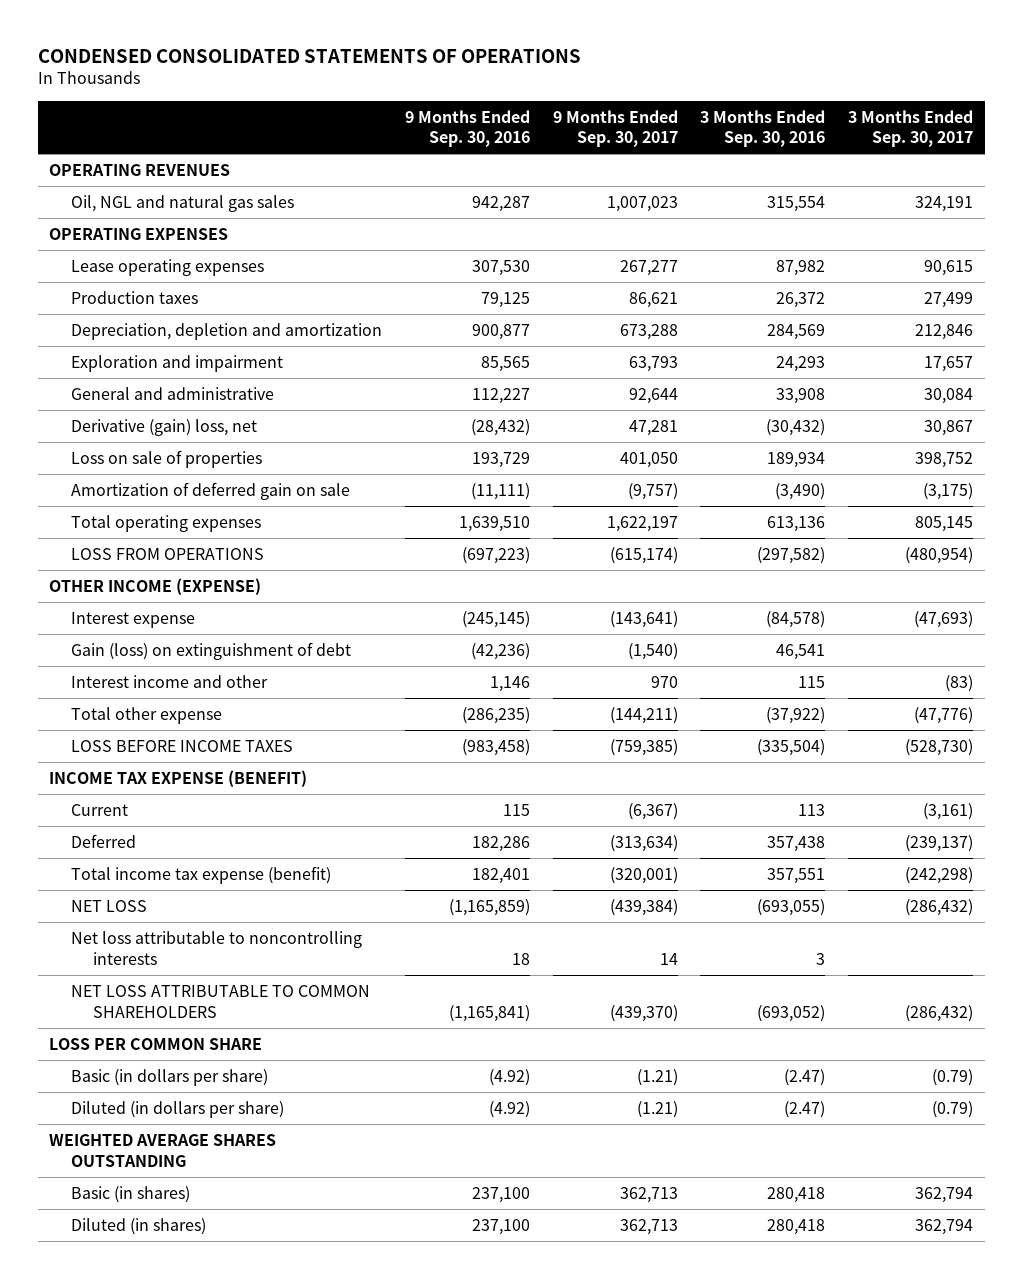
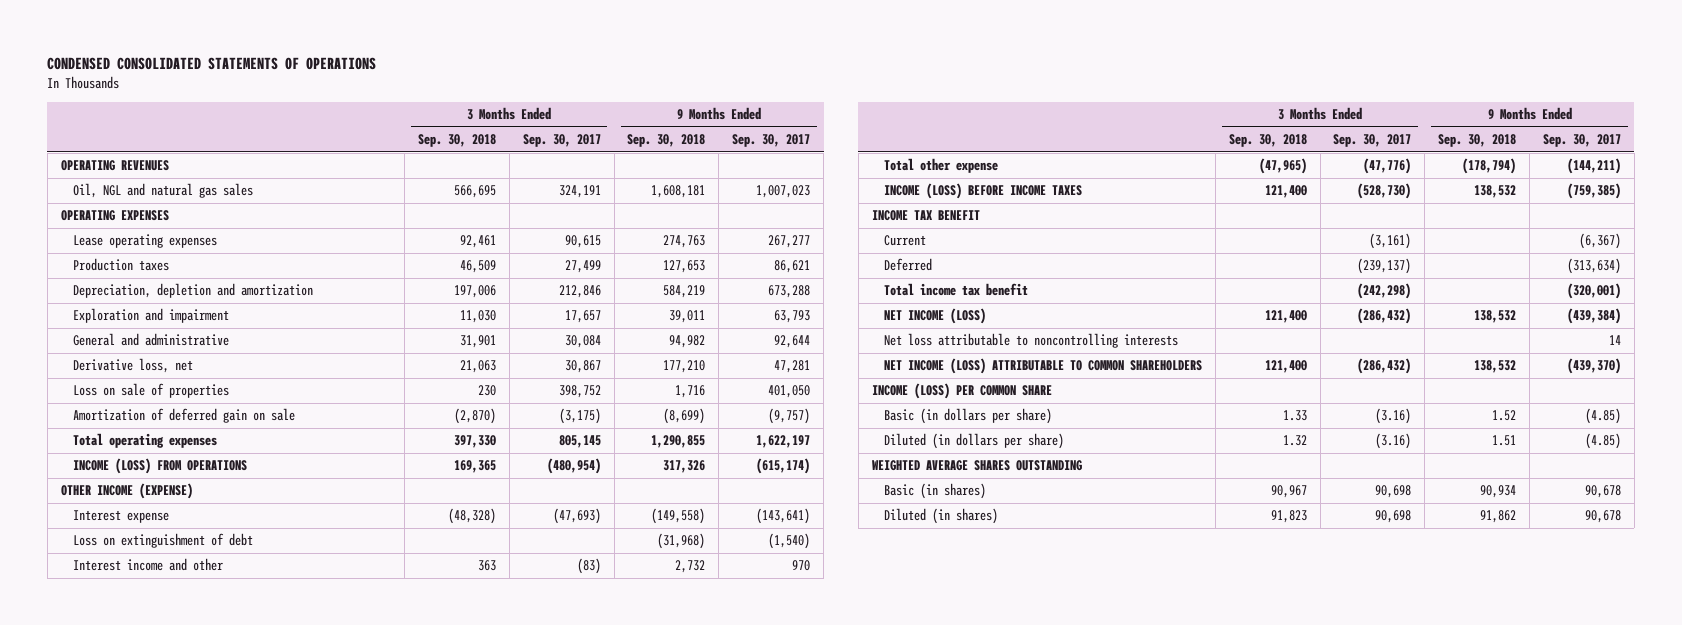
- | 9 Months Ended Sep. 30, 2016 | 9 Months Ended Sep. 30, 2017 | 3 Months Ended Sep. 30, 2016 | 3 Months Ended Sep. 30, 2017
+ | 3 Months Ended Sep. 30, 2018 | 3 Months Ended Sep. 30, 2017 | 9 Months Ended Sep. 30, 2018 | 9 Months Ended Sep. 30, 2017
- Derivative (gain) loss, net | (28,432) | 47,281 | (30,432) | 30,867
+ Derivative loss, net | 21,063 | 30,867 | 177,210 | 47,281
- LOSS FROM OPERATIONS | (697,223) | (615,174) | (297,582) | (480,954)
+ INCOME (LOSS) FROM OPERATIONS | 169,365 | (480,954) | 317,326 | (615,174)
- Gain (loss) on extinguishment of debt | (42,236) | (1,540) | 46,541 |
+ Loss on extinguishment of debt | | | (31,968) | (1,540)
- LOSS BEFORE INCOME TAXES | (983,458) | (759,385) | (335,504) | (528,730)
- INCOME TAX EXPENSE (BENEFIT)
+ INCOME (LOSS) BEFORE INCOME TAXES | 121,400 | (528,730) | 138,532 | (759,385)
+ INCOME TAX BENEFIT
- Total income tax expense (benefit) | 182,401 | (320,001) | 357,551 | (242,298)
- NET LOSS | (1,165,859) | (439,384) | (693,055) | (286,432)
+ Total income tax benefit | | (242,298) | | (320,001)
+ NET INCOME (LOSS) | 121,400 | (286,432) | 138,532 | (439,384)
- NET LOSS ATTRIBUTABLE TO COMMON SHAREHOLDERS | (1,165,841) | (439,370) | (693,052) | (286,432)
- LOSS PER COMMON SHARE
- Basic (in dollars per share) | (4.92) | (1.21) | (2.47) | (0.79)
- Diluted (in dollars per share) | (4.92) | (1.21) | (2.47) | (0.79)
+ NET INCOME (LOSS) ATTRIBUTABLE TO COMMON SHAREHOLDERS | 121,400 | (286,432) | 138,532 | (439,370)
+ INCOME (LOSS) PER COMMON SHARE
+ Basic (in dollars per share) | 1.33 | (3.16) | 1.52 | (4.85)
+ Diluted (in dollars per share) | 1.32 | (3.16) | 1.51 | (4.85)
- Basic (in shares) | 237,100 | 362,713 | 280,418 | 362,794
- Diluted (in shares) | 237,100 | 362,713 | 280,418 | 362,794
+ Basic (in shares) | 90,967 | 90,698 | 90,934 | 90,678
+ Diluted (in shares) | 91,823 | 90,698 | 91,862 | 90,678

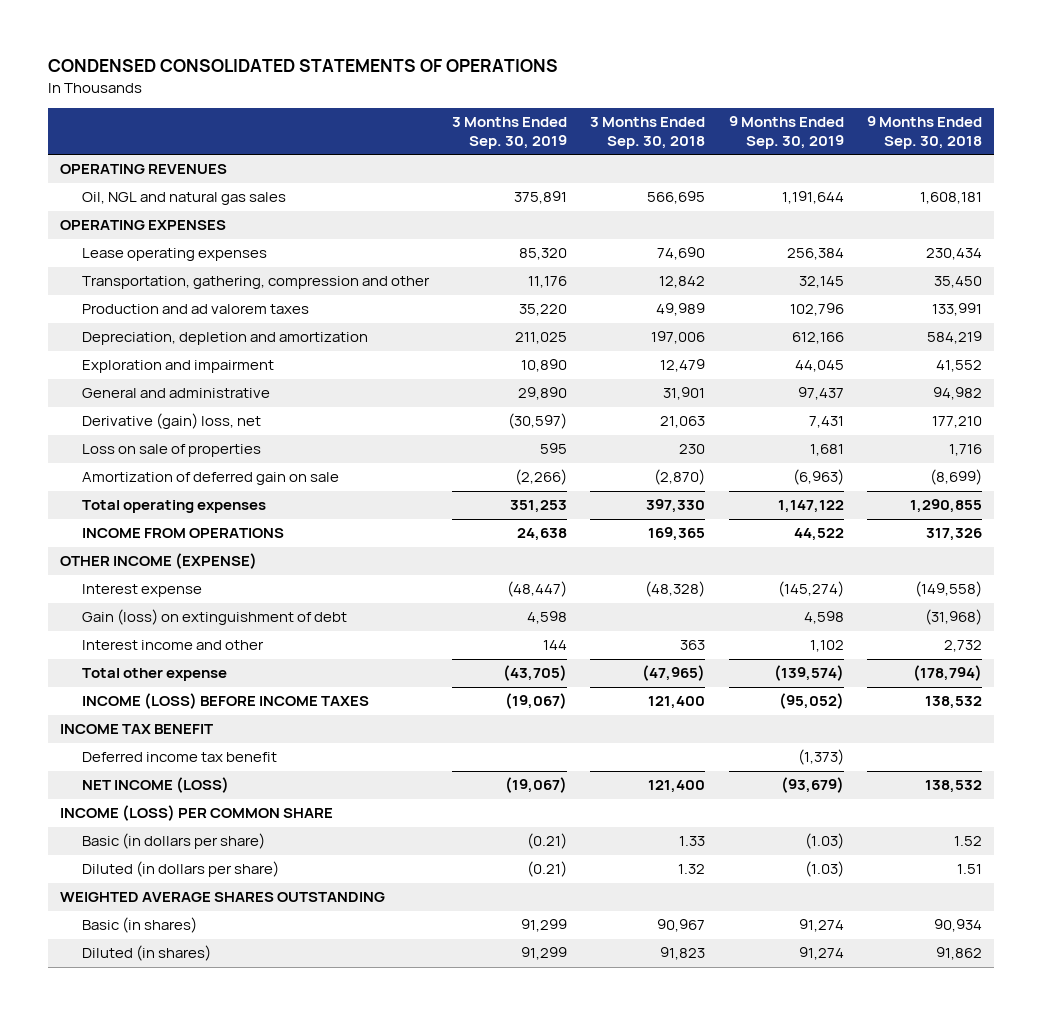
- | 3 Months Ended Sep. 30, 2018 | 3 Months Ended Sep. 30, 2017 | 9 Months Ended Sep. 30, 2018 | 9 Months Ended Sep. 30, 2017
+ | 3 Months Ended Sep. 30, 2019 | 3 Months Ended Sep. 30, 2018 | 9 Months Ended Sep. 30, 2019 | 9 Months Ended Sep. 30, 2018
- Lease operating expenses | 92,461 | 90,615 | 274,763 | 267,277
- Production taxes | 46,509 | 27,499 | 127,653 | 86,621
+ Lease operating expenses | 85,320 | 74,690 | 256,384 | 230,434
+ Transportation, gathering, compression and other | 11,176 | 12,842 | 32,145 | 35,450
+ Production and ad valorem taxes | 35,220 | 49,989 | 102,796 | 133,991
- Exploration and impairment | 11,030 | 17,657 | 39,011 | 63,793
+ Exploration and impairment | 10,890 | 12,479 | 44,045 | 41,552
- Derivative loss, net | 21,063 | 30,867 | 177,210 | 47,281
+ Derivative (gain) loss, net | (30,597) | 21,063 | 7,431 | 177,210
- INCOME (LOSS) FROM OPERATIONS | 169,365 | (480,954) | 317,326 | (615,174)
+ INCOME FROM OPERATIONS | 24,638 | 169,365 | 44,522 | 317,326
- Loss on extinguishment of debt | | | (31,968) | (1,540)
+ Gain (loss) on extinguishment of debt | 4,598 | | 4,598 | (31,968)
- Current | | (3,161) | | (6,367)
- Deferred | | (239,137) | | (313,634)
- Total income tax benefit | | (242,298) | | (320,001)
+ Deferred income tax benefit | | | (1,373) |
- Net loss attributable to noncontrolling interests | | | | 14
- NET INCOME (LOSS) ATTRIBUTABLE TO COMMON SHAREHOLDERS | 121,400 | (286,432) | 138,532 | (439,370)

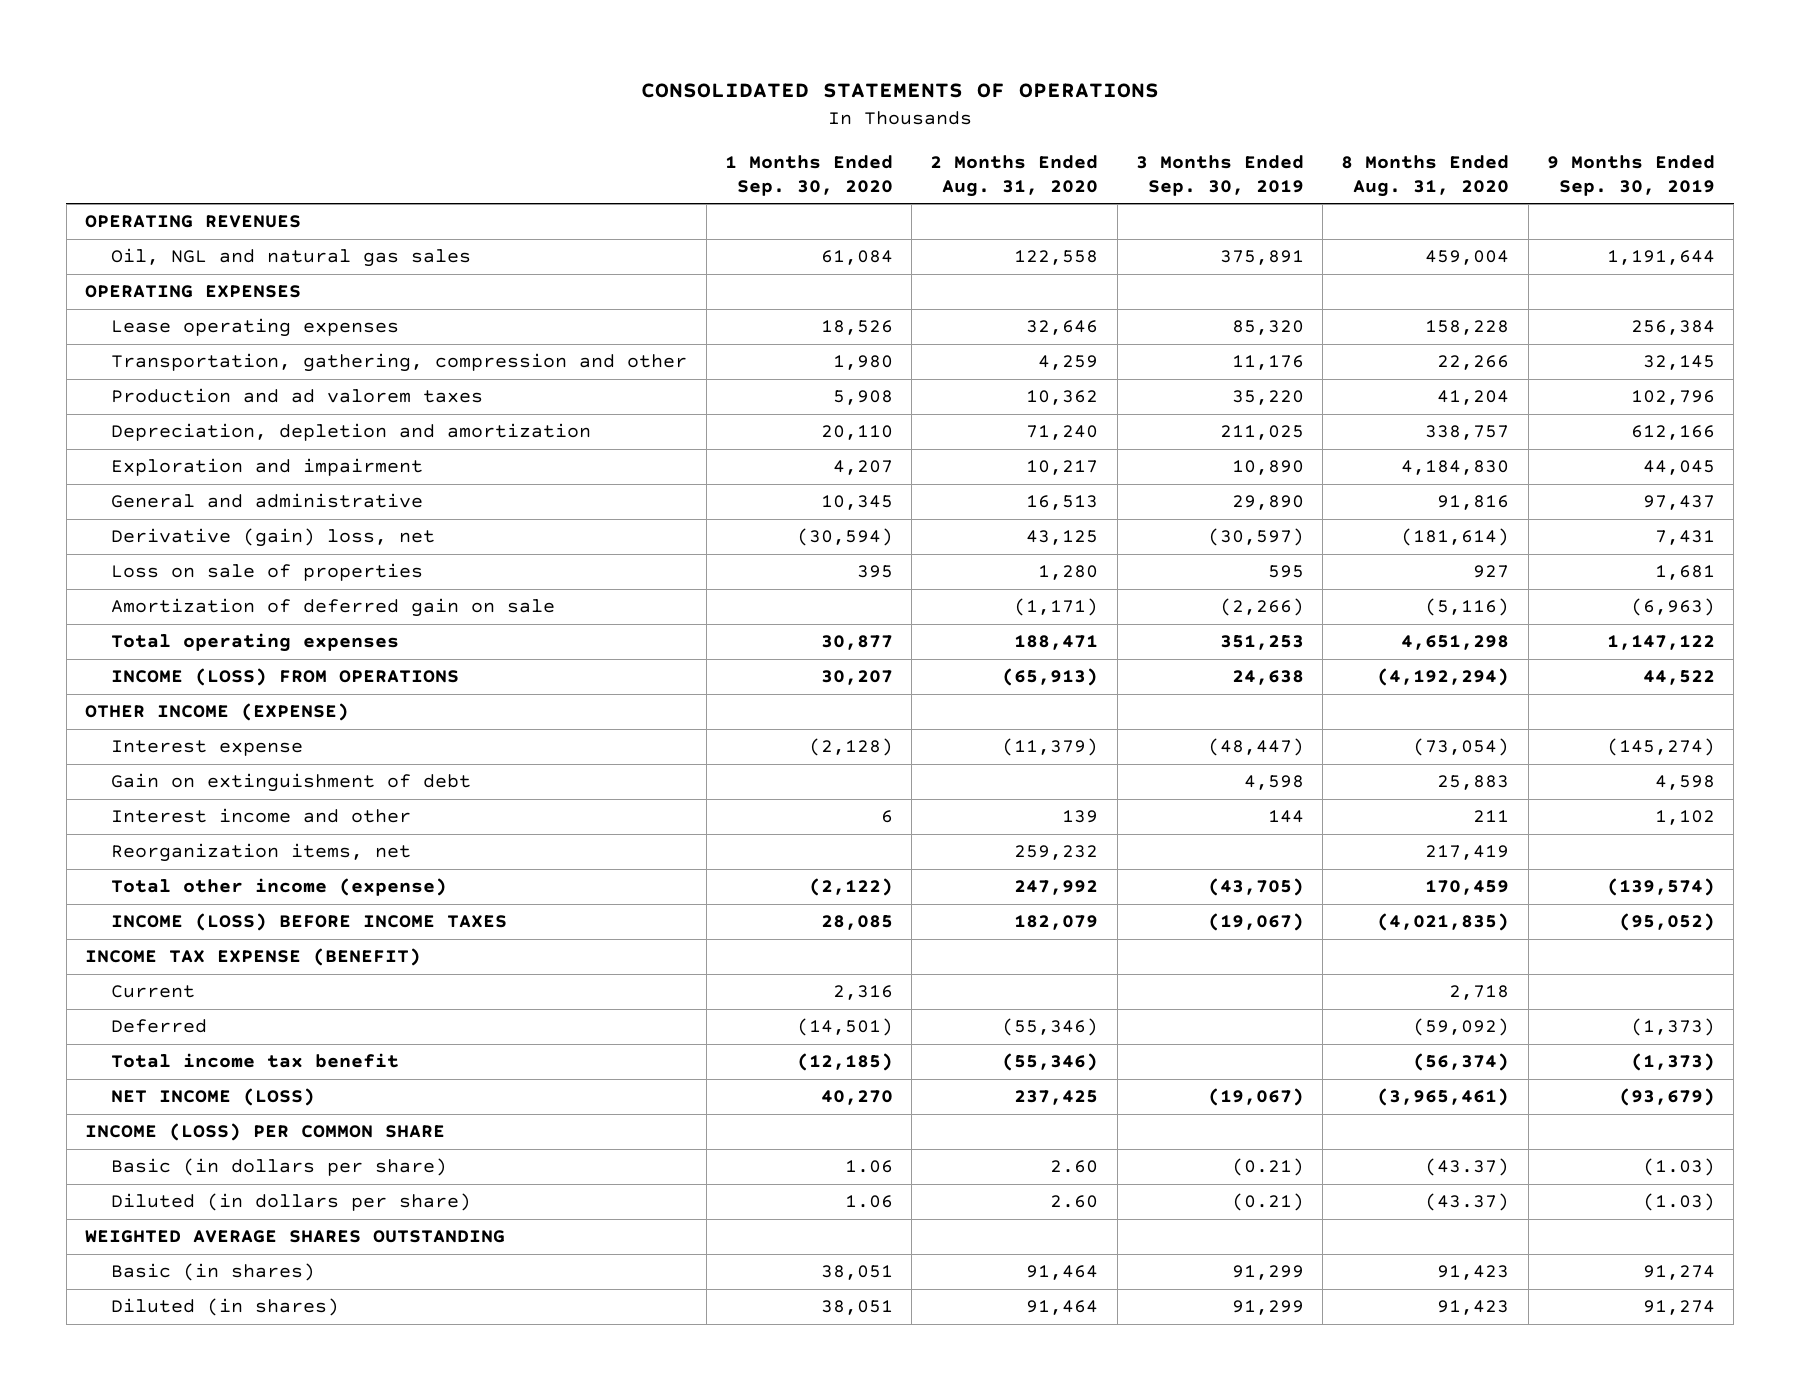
- CONDENSED CONSOLIDATED STATEMENTS OF OPERATIONS
+ CONSOLIDATED STATEMENTS OF OPERATIONS
- | 3 Months Ended Sep. 30, 2019 | 3 Months Ended Sep. 30, 2018 | 9 Months Ended Sep. 30, 2019 | 9 Months Ended Sep. 30, 2018
+ | 1 Months Ended Sep. 30, 2020 | 2 Months Ended Aug. 31, 2020 | 3 Months Ended Sep. 30, 2019 | 8 Months Ended Aug. 31, 2020 | 9 Months Ended Sep. 30, 2019
- INCOME FROM OPERATIONS | 24,638 | 169,365 | 44,522 | 317,326
+ INCOME (LOSS) FROM OPERATIONS | 30,207 | (65,913) | 24,638 | (4,192,294) | 44,522
- Gain (loss) on extinguishment of debt | 4,598 | | 4,598 | (31,968)
+ Gain on extinguishment of debt | | | 4,598 | 25,883 | 4,598
- Total other expense | (43,705) | (47,965) | (139,574) | (178,794)
+ Reorganization items, net | | 259,232 | | 217,419 |
+ Total other income (expense) | (2,122) | 247,992 | (43,705) | 170,459 | (139,574)
- INCOME TAX BENEFIT
- Deferred income tax benefit | | | (1,373) |
+ INCOME TAX EXPENSE (BENEFIT)
+ Current | 2,316 | | | 2,718 |
+ Deferred | (14,501) | (55,346) | | (59,092) | (1,373)
+ Total income tax benefit | (12,185) | (55,346) | | (56,374) | (1,373)

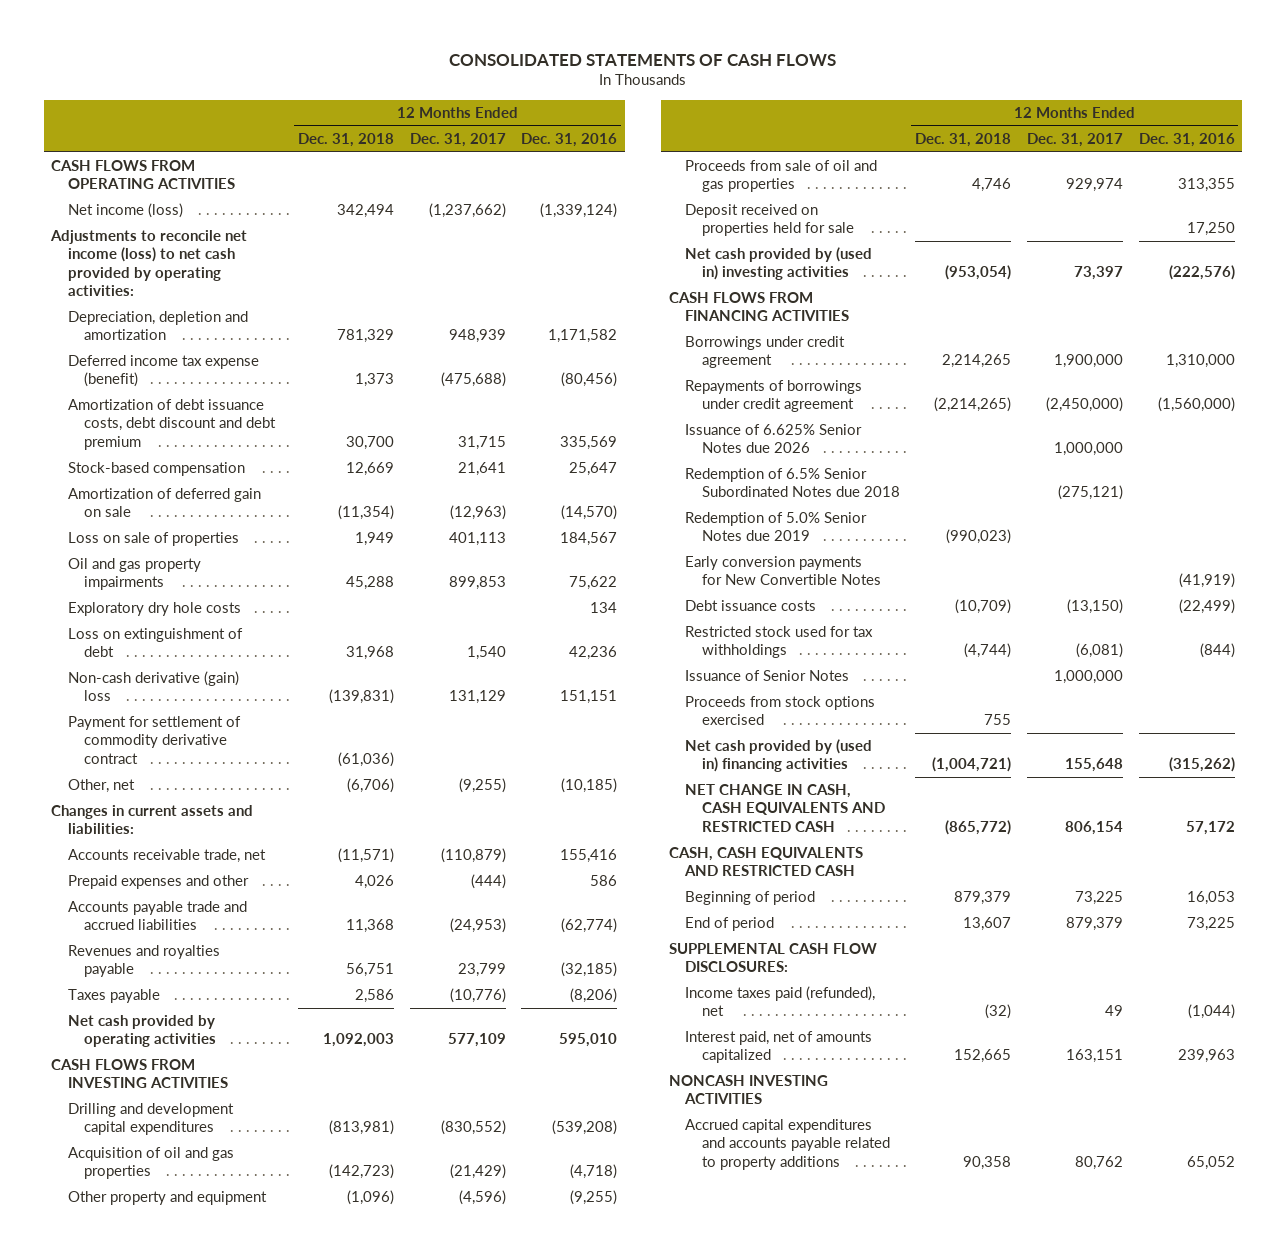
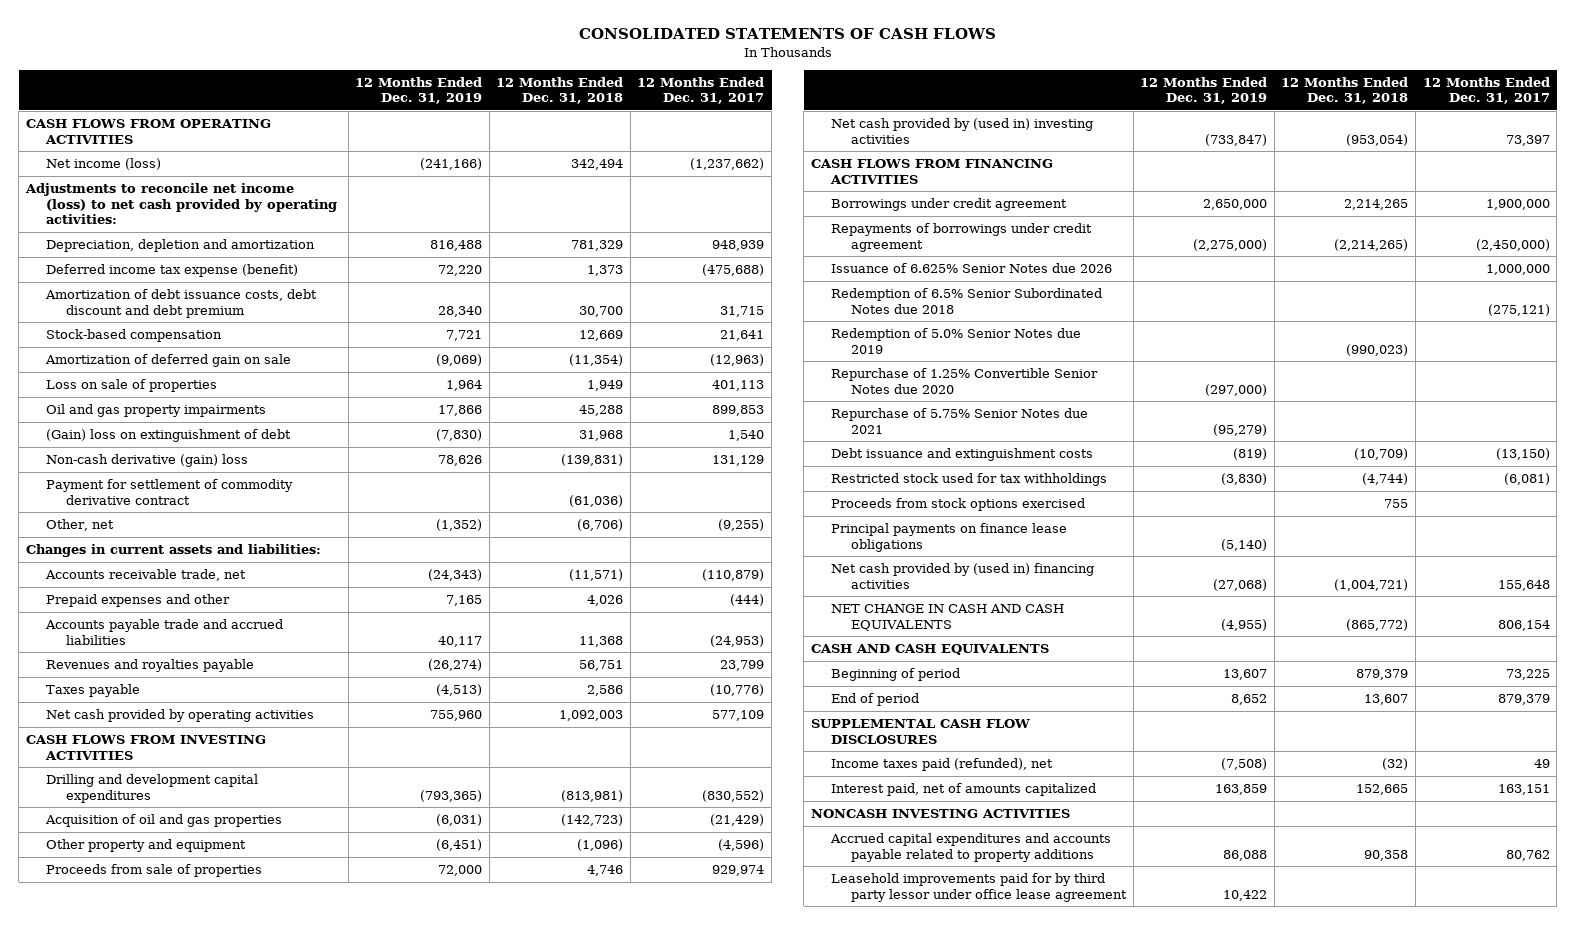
- | 12 Months Ended Dec. 31, 2018 | 12 Months Ended Dec. 31, 2017 | 12 Months Ended Dec. 31, 2016
+ | 12 Months Ended Dec. 31, 2019 | 12 Months Ended Dec. 31, 2018 | 12 Months Ended Dec. 31, 2017
- Exploratory dry hole costs | | | 134
- Loss on extinguishment of debt | 31,968 | 1,540 | 42,236
+ (Gain) loss on extinguishment of debt | (7,830) | 31,968 | 1,540
- Proceeds from sale of oil and gas properties | 4,746 | 929,974 | 313,355
- Deposit received on properties held for sale | | | 17,250
+ Proceeds from sale of properties | 72,000 | 4,746 | 929,974
- Early conversion payments for New Convertible Notes | | | (41,919)
- Debt issuance costs | (10,709) | (13,150) | (22,499)
+ Repurchase of 1.25% Convertible Senior Notes due 2020 | (297,000) | |
+ Repurchase of 5.75% Senior Notes due 2021 | (95,279) | |
+ Debt issuance and extinguishment costs | (819) | (10,709) | (13,150)
- Issuance of Senior Notes | | 1,000,000 |
+ Principal payments on finance lease obligations | (5,140) | |
- NET CHANGE IN CASH, CASH EQUIVALENTS AND RESTRICTED CASH | (865,772) | 806,154 | 57,172
- CASH, CASH EQUIVALENTS AND RESTRICTED CASH
+ NET CHANGE IN CASH AND CASH EQUIVALENTS | (4,955) | (865,772) | 806,154
+ CASH AND CASH EQUIVALENTS
- SUPPLEMENTAL CASH FLOW DISCLOSURES:
+ SUPPLEMENTAL CASH FLOW DISCLOSURES
+ Leasehold improvements paid for by third party lessor under office lease agreement | 10,422 | |

